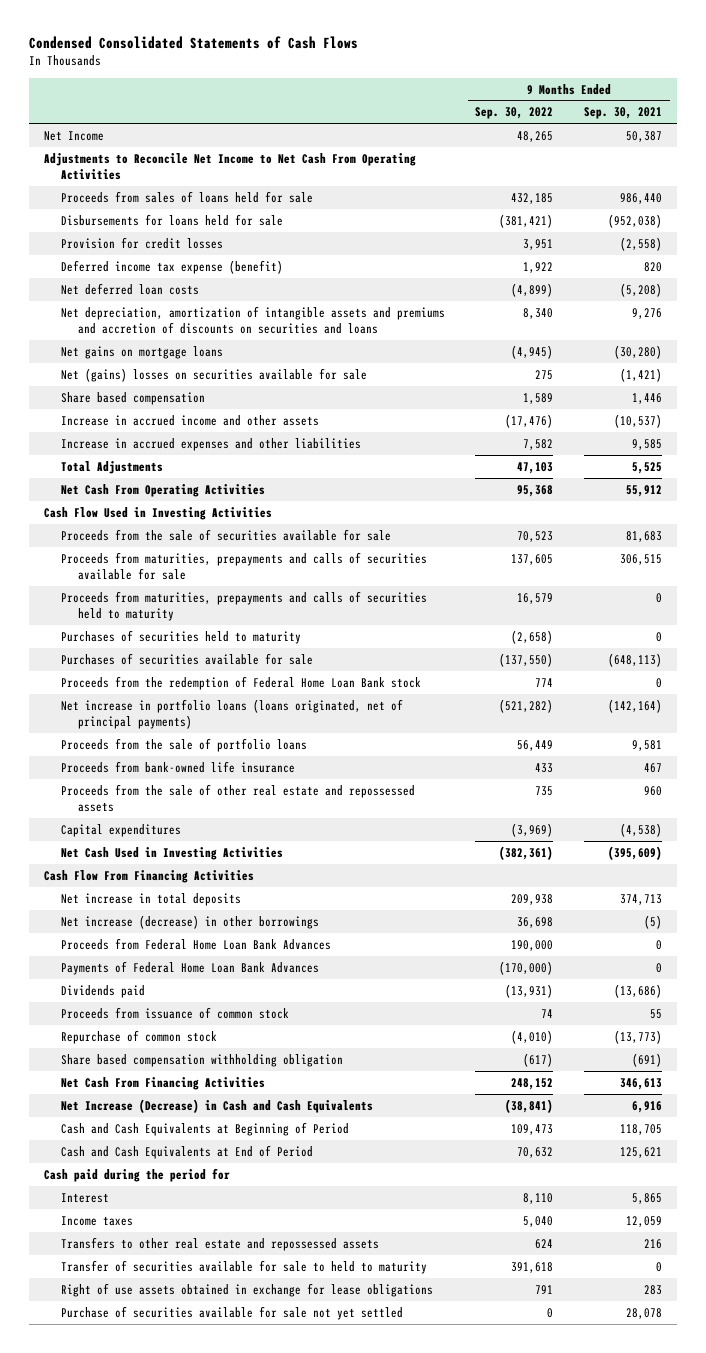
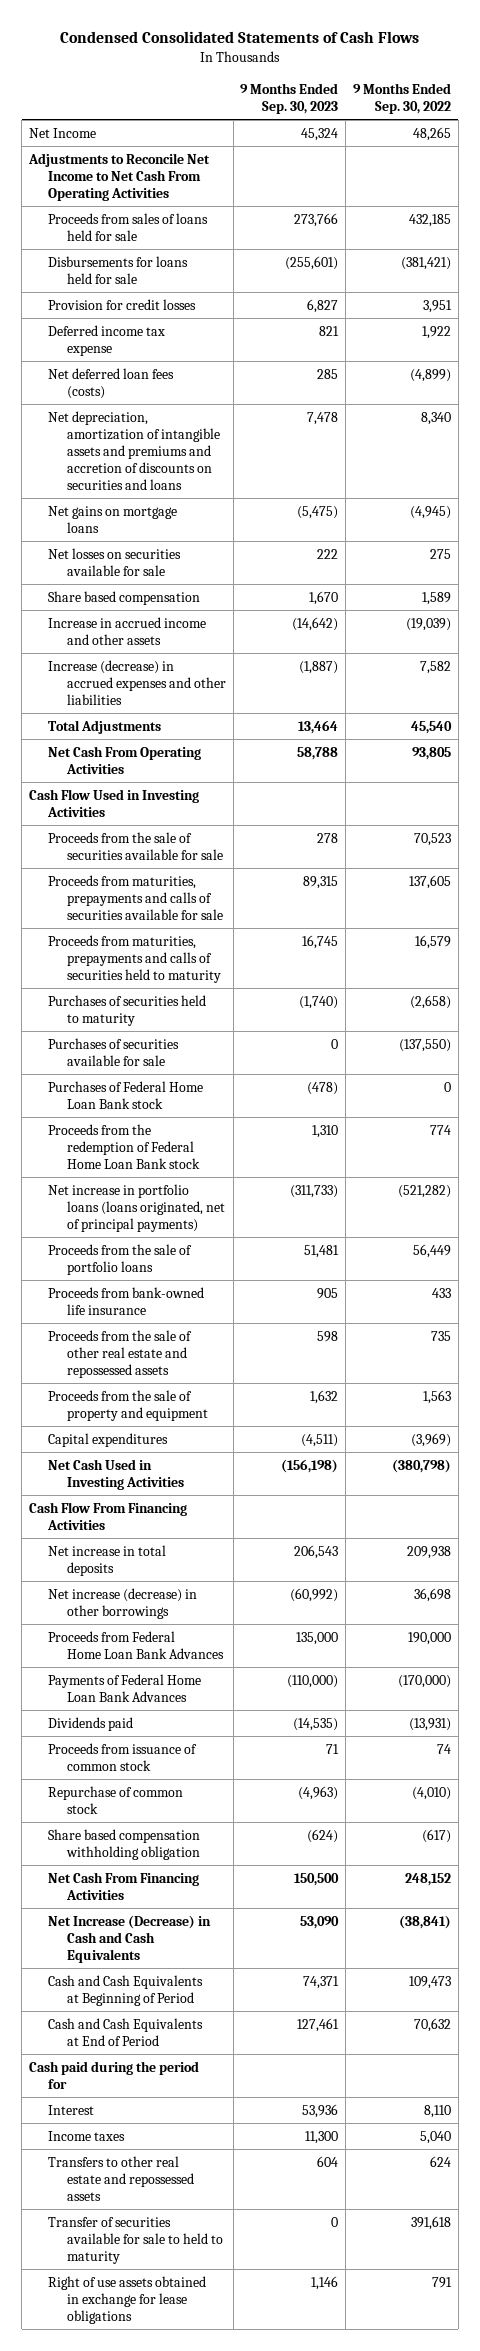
- | 9 Months Ended Sep. 30, 2022 | 9 Months Ended Sep. 30, 2021
+ | 9 Months Ended Sep. 30, 2023 | 9 Months Ended Sep. 30, 2022
- Deferred income tax expense (benefit) | 1,922 | 820
- Net deferred loan costs | (4,899) | (5,208)
+ Deferred income tax expense | 821 | 1,922
+ Net deferred loan fees (costs) | 285 | (4,899)
- Net (gains) losses on securities available for sale | 275 | (1,421)
+ Net losses on securities available for sale | 222 | 275
- Increase in accrued income and other assets | (17,476) | (10,537)
- Increase in accrued expenses and other liabilities | 7,582 | 9,585
- Total Adjustments | 47,103 | 5,525
- Net Cash From Operating Activities | 95,368 | 55,912
+ Increase in accrued income and other assets | (14,642) | (19,039)
+ Increase (decrease) in accrued expenses and other liabilities | (1,887) | 7,582
+ Total Adjustments | 13,464 | 45,540
+ Net Cash From Operating Activities | 58,788 | 93,805
+ Purchases of Federal Home Loan Bank stock | (478) | 0
+ Proceeds from the sale of property and equipment | 1,632 | 1,563
- Net Cash Used in Investing Activities | (382,361) | (395,609)
+ Net Cash Used in Investing Activities | (156,198) | (380,798)
- Purchase of securities available for sale not yet settled | 0 | 28,078

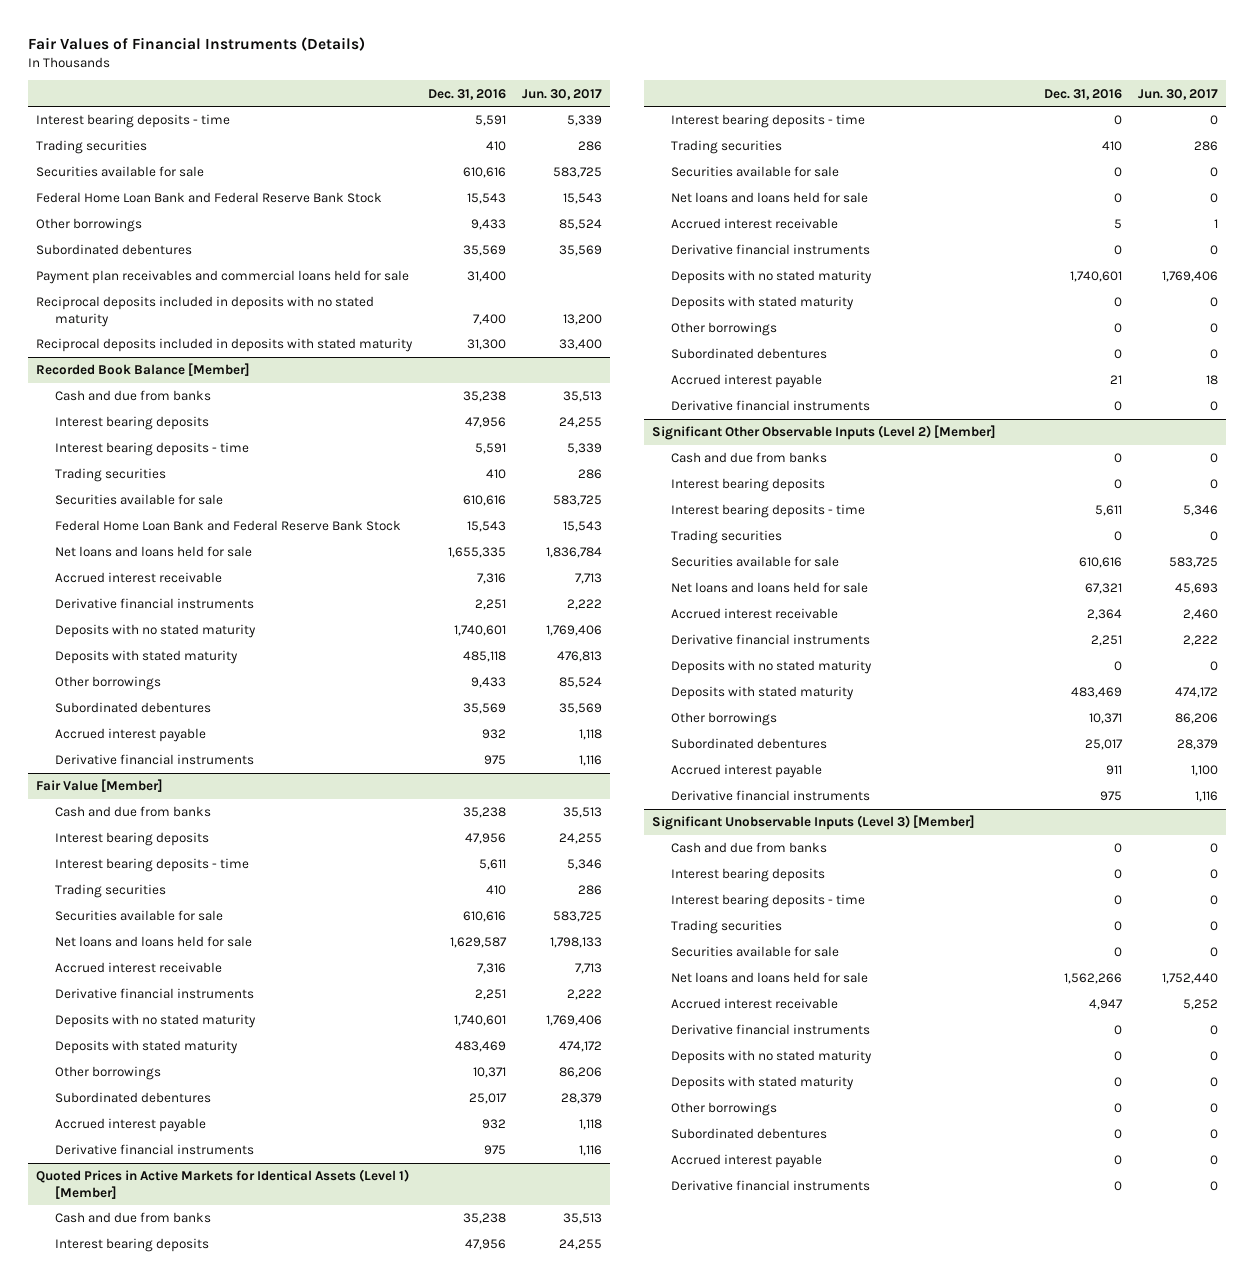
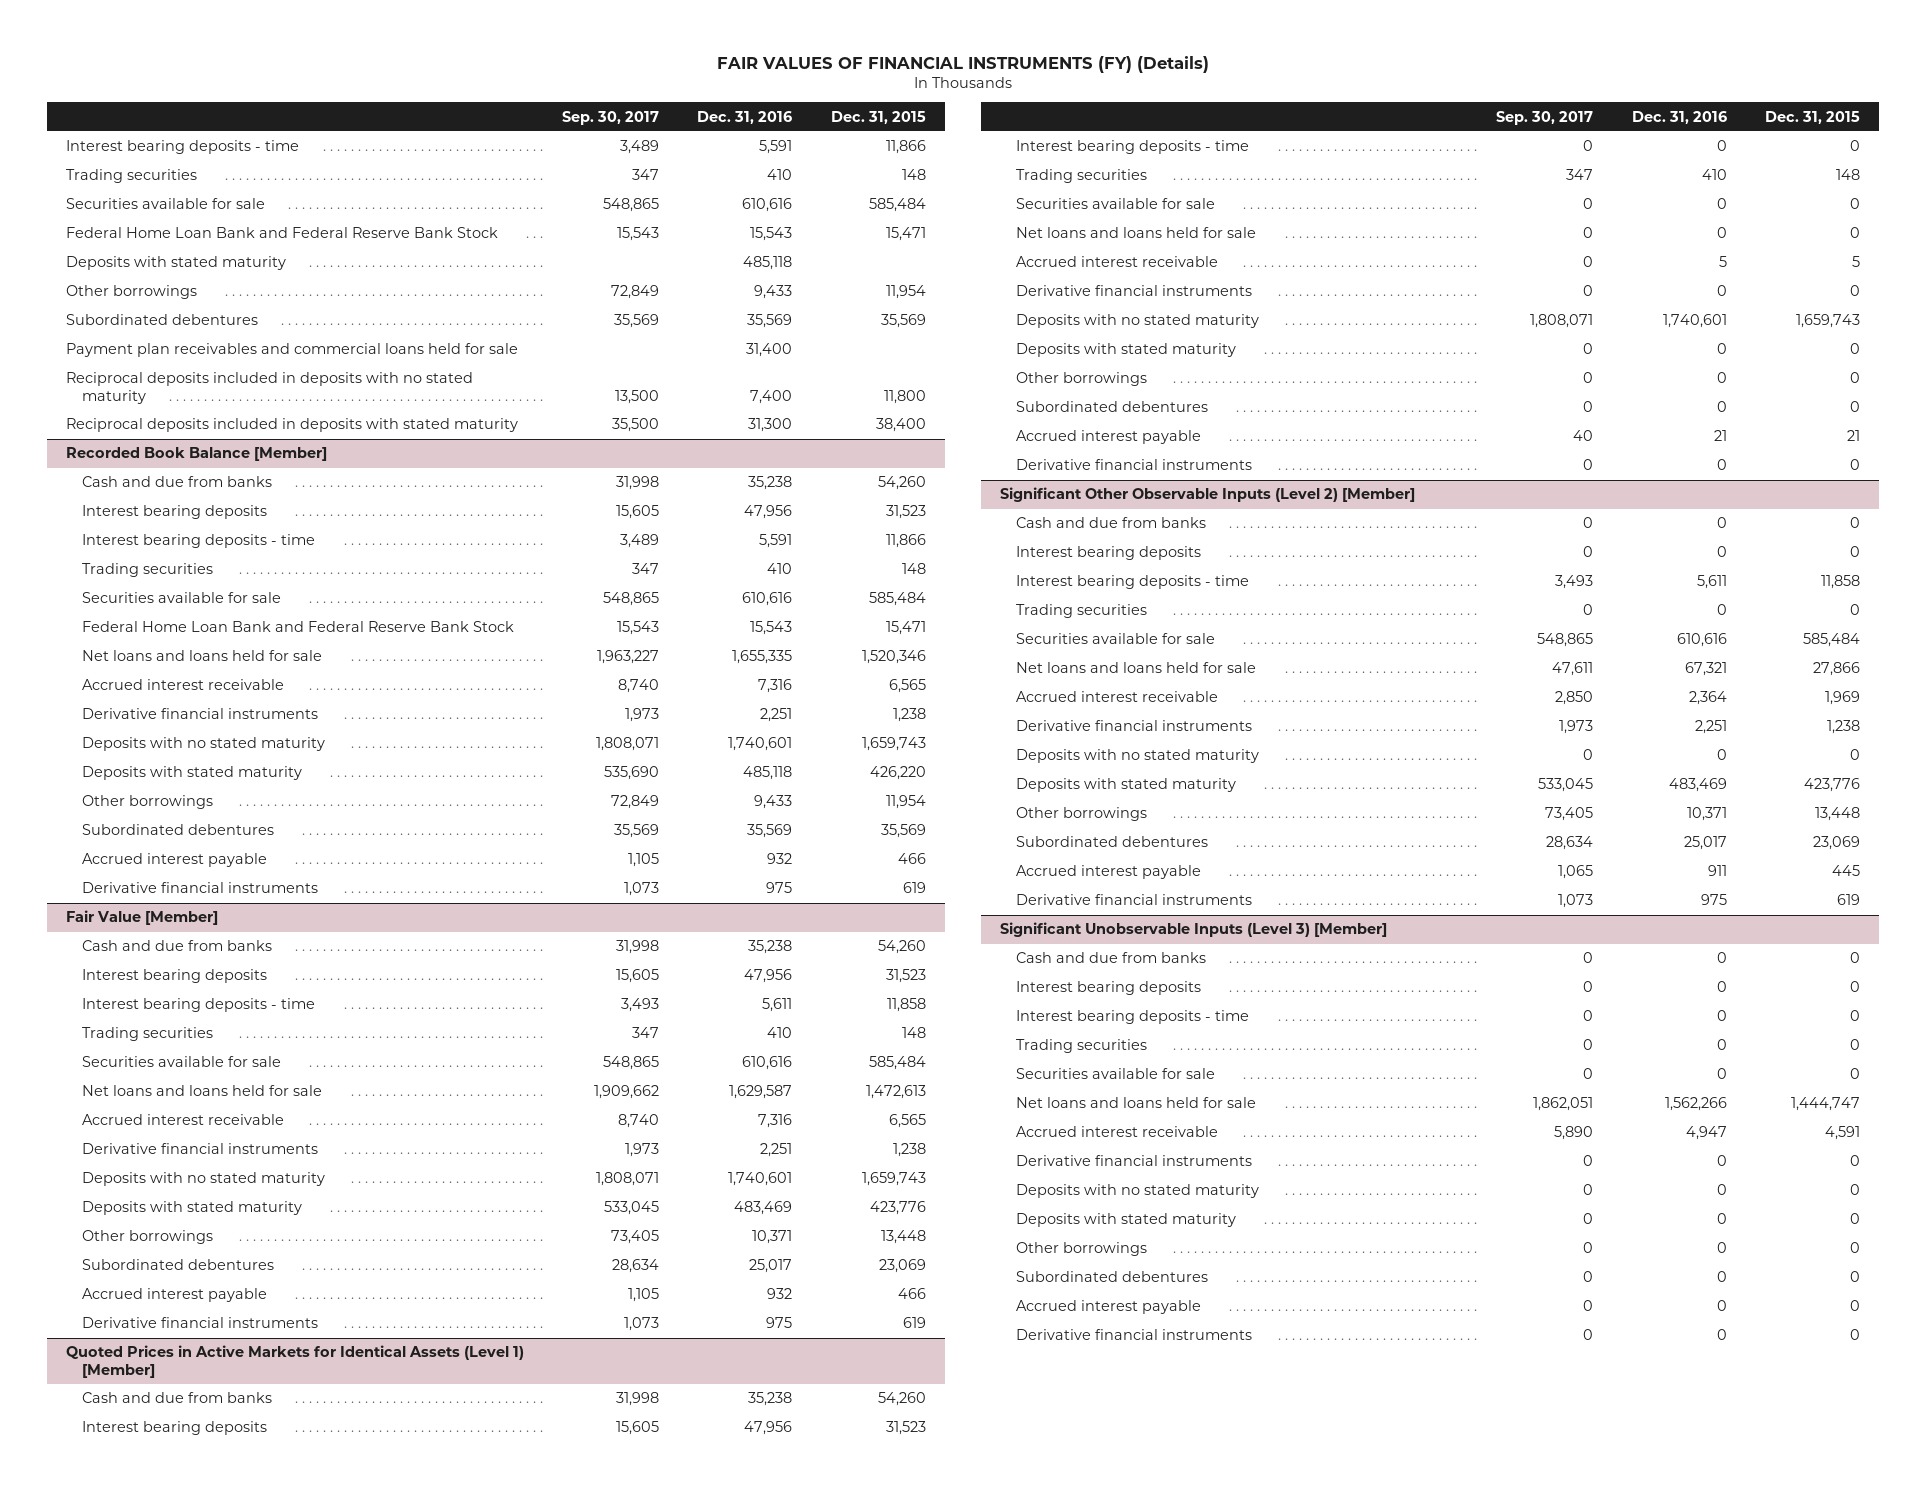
- Fair Values of Financial Instruments (Details)
+ FAIR VALUES OF FINANCIAL INSTRUMENTS (FY) (Details)
- | Dec. 31, 2016 | Jun. 30, 2017
+ | Sep. 30, 2017 | Dec. 31, 2016 | Dec. 31, 2015
+ Deposits with stated maturity | | 485,118 |

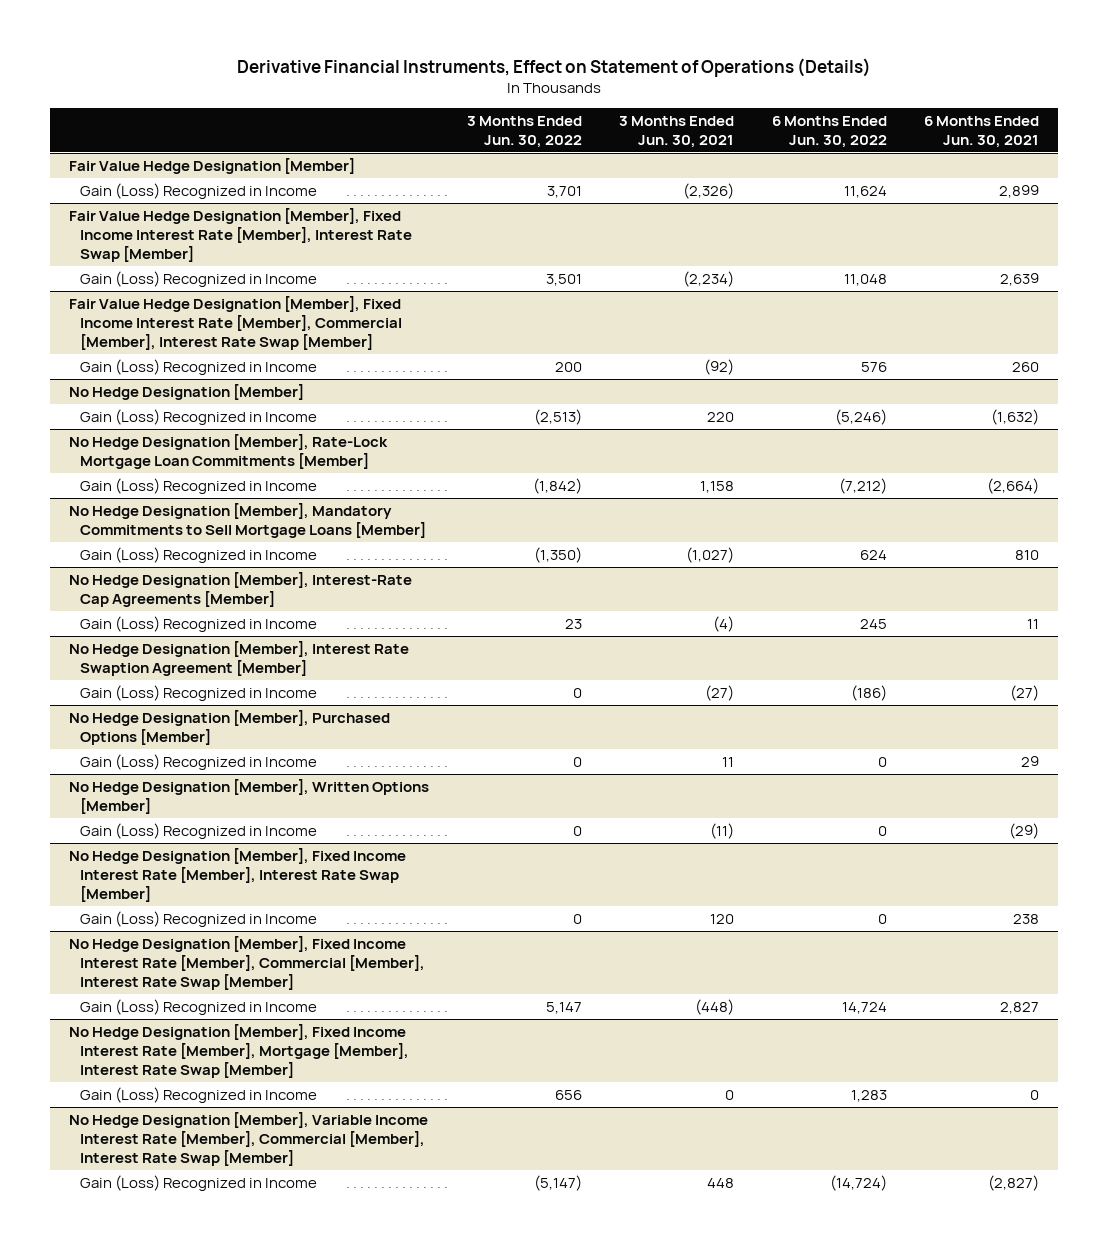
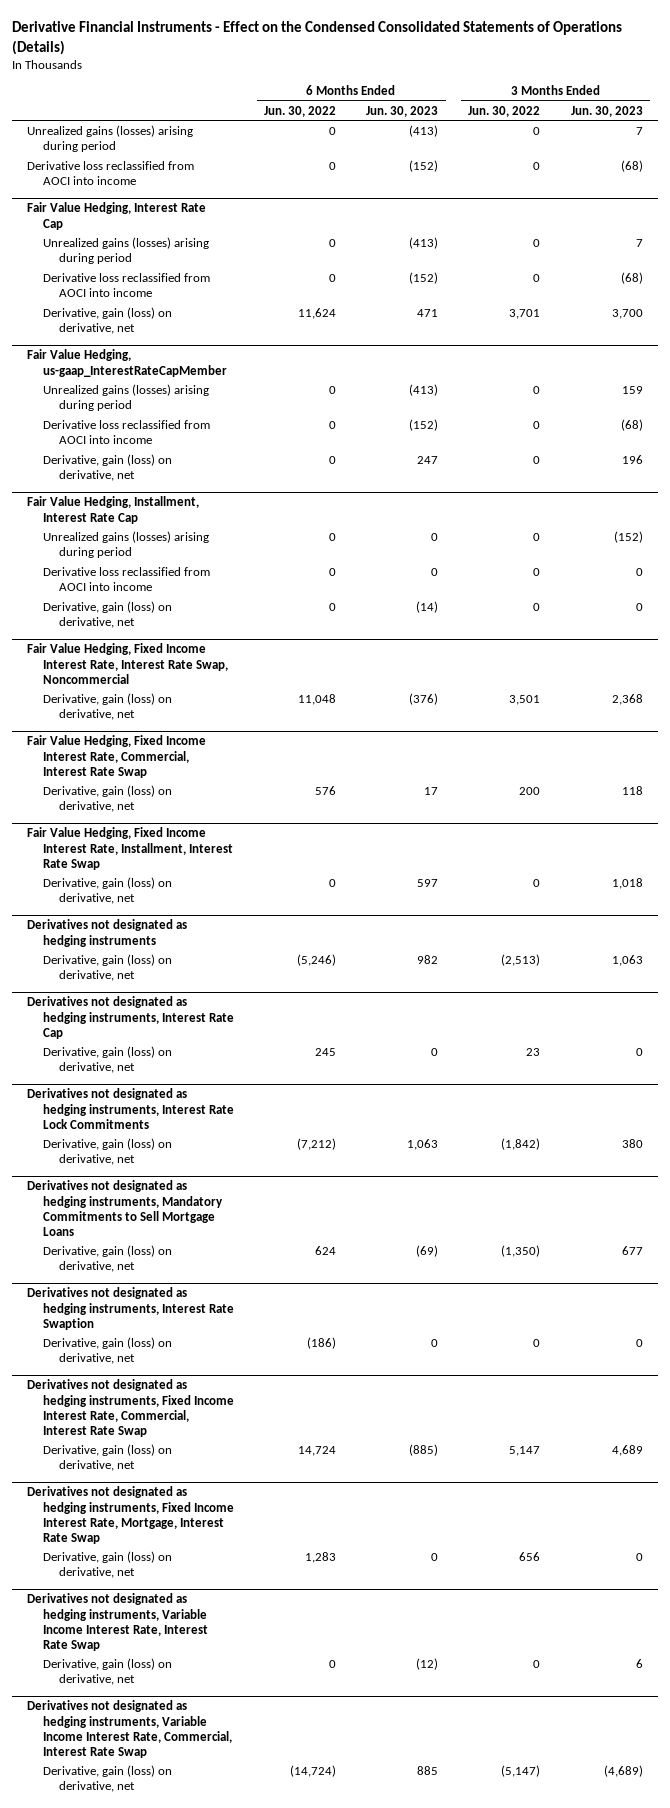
- Derivative Financial Instruments, Effect on Statement of Operations (Details)
+ Derivative Financial Instruments - Effect on the Condensed Consolidated Statements of Operations (Details)
- | 3 Months Ended Jun. 30, 2022 | 3 Months Ended Jun. 30, 2021 | 6 Months Ended Jun. 30, 2022 | 6 Months Ended Jun. 30, 2021
+ | 6 Months Ended Jun. 30, 2022 | 6 Months Ended Jun. 30, 2023 | 3 Months Ended Jun. 30, 2022 | 3 Months Ended Jun. 30, 2023
- Fair Value Hedge Designation [Member]
- Gain (Loss) Recognized in Income | 3,701 | (2,326) | 11,624 | 2,899
- Fair Value Hedge Designation [Member], Fixed Income Interest Rate [Member], Interest Rate Swap [Member]
- Gain (Loss) Recognized in Income | 3,501 | (2,234) | 11,048 | 2,639
- Fair Value Hedge Designation [Member], Fixed Income Interest Rate [Member], Commercial [Member], Interest Rate Swap [Member]
- Gain (Loss) Recognized in Income | 200 | (92) | 576 | 260
- No Hedge Designation [Member]
- Gain (Loss) Recognized in Income | (2,513) | 220 | (5,246) | (1,632)
- No Hedge Designation [Member], Rate-Lock Mortgage Loan Commitments [Member]
- Gain (Loss) Recognized in Income | (1,842) | 1,158 | (7,212) | (2,664)
- No Hedge Designation [Member], Mandatory Commitments to Sell Mortgage Loans [Member]
- Gain (Loss) Recognized in Income | (1,350) | (1,027) | 624 | 810
- No Hedge Designation [Member], Interest-Rate Cap Agreements [Member]
- Gain (Loss) Recognized in Income | 23 | (4) | 245 | 11
- No Hedge Designation [Member], Interest Rate Swaption Agreement [Member]
- Gain (Loss) Recognized in Income | 0 | (27) | (186) | (27)
- No Hedge Designation [Member], Purchased Options [Member]
- Gain (Loss) Recognized in Income | 0 | 11 | 0 | 29
- No Hedge Designation [Member], Written Options [Member]
- Gain (Loss) Recognized in Income | 0 | (11) | 0 | (29)
- No Hedge Designation [Member], Fixed Income Interest Rate [Member], Interest Rate Swap [Member]
- Gain (Loss) Recognized in Income | 0 | 120 | 0 | 238
- No Hedge Designation [Member], Fixed Income Interest Rate [Member], Commercial [Member], Interest Rate Swap [Member]
- Gain (Loss) Recognized in Income | 5,147 | (448) | 14,724 | 2,827
- No Hedge Designation [Member], Fixed Income Interest Rate [Member], Mortgage [Member], Interest Rate Swap [Member]
- Gain (Loss) Recognized in Income | 656 | 0 | 1,283 | 0
- No Hedge Designation [Member], Variable Income Interest Rate [Member], Commercial [Member], Interest Rate Swap [Member]
- Gain (Loss) Recognized in Income | (5,147) | 448 | (14,724) | (2,827)
+ Unrealized gains (losses) arising during period | 0 | (413) | 0 | 7
+ Derivative loss reclassified from AOCI into income | 0 | (152) | 0 | (68)
+ Fair Value Hedging, Interest Rate Cap
+ Unrealized gains (losses) arising during period | 0 | (413) | 0 | 7
+ Derivative loss reclassified from AOCI into income | 0 | (152) | 0 | (68)
+ Derivative, gain (loss) on derivative, net | 11,624 | 471 | 3,701 | 3,700
+ Fair Value Hedging, us-gaap_InterestRateCapMember
+ Unrealized gains (losses) arising during period | 0 | (413) | 0 | 159
+ Derivative loss reclassified from AOCI into income | 0 | (152) | 0 | (68)
+ Derivative, gain (loss) on derivative, net | 0 | 247 | 0 | 196
+ Fair Value Hedging, Installment, Interest Rate Cap
+ Unrealized gains (losses) arising during period | 0 | 0 | 0 | (152)
+ Derivative loss reclassified from AOCI into income | 0 | 0 | 0 | 0
+ Derivative, gain (loss) on derivative, net | 0 | (14) | 0 | 0
+ Fair Value Hedging, Fixed Income Interest Rate, Interest Rate Swap, Noncommercial
+ Derivative, gain (loss) on derivative, net | 11,048 | (376) | 3,501 | 2,368
+ Fair Value Hedging, Fixed Income Interest Rate, Commercial, Interest Rate Swap
+ Derivative, gain (loss) on derivative, net | 576 | 17 | 200 | 118
+ Fair Value Hedging, Fixed Income Interest Rate, Installment, Interest Rate Swap
+ Derivative, gain (loss) on derivative, net | 0 | 597 | 0 | 1,018
+ Derivatives not designated as hedging instruments
+ Derivative, gain (loss) on derivative, net | (5,246) | 982 | (2,513) | 1,063
+ Derivatives not designated as hedging instruments, Interest Rate Cap
+ Derivative, gain (loss) on derivative, net | 245 | 0 | 23 | 0
+ Derivatives not designated as hedging instruments, Interest Rate Lock Commitments
+ Derivative, gain (loss) on derivative, net | (7,212) | 1,063 | (1,842) | 380
+ Derivatives not designated as hedging instruments, Mandatory Commitments to Sell Mortgage Loans
+ Derivative, gain (loss) on derivative, net | 624 | (69) | (1,350) | 677
+ Derivatives not designated as hedging instruments, Interest Rate Swaption
+ Derivative, gain (loss) on derivative, net | (186) | 0 | 0 | 0
+ Derivatives not designated as hedging instruments, Fixed Income Interest Rate, Commercial, Interest Rate Swap
+ Derivative, gain (loss) on derivative, net | 14,724 | (885) | 5,147 | 4,689
+ Derivatives not designated as hedging instruments, Fixed Income Interest Rate, Mortgage, Interest Rate Swap
+ Derivative, gain (loss) on derivative, net | 1,283 | 0 | 656 | 0
+ Derivatives not designated as hedging instruments, Variable Income Interest Rate, Interest Rate Swap
+ Derivative, gain (loss) on derivative, net | 0 | (12) | 0 | 6
+ Derivatives not designated as hedging instruments, Variable Income Interest Rate, Commercial, Interest Rate Swap
+ Derivative, gain (loss) on derivative, net | (14,724) | 885 | (5,147) | (4,689)

